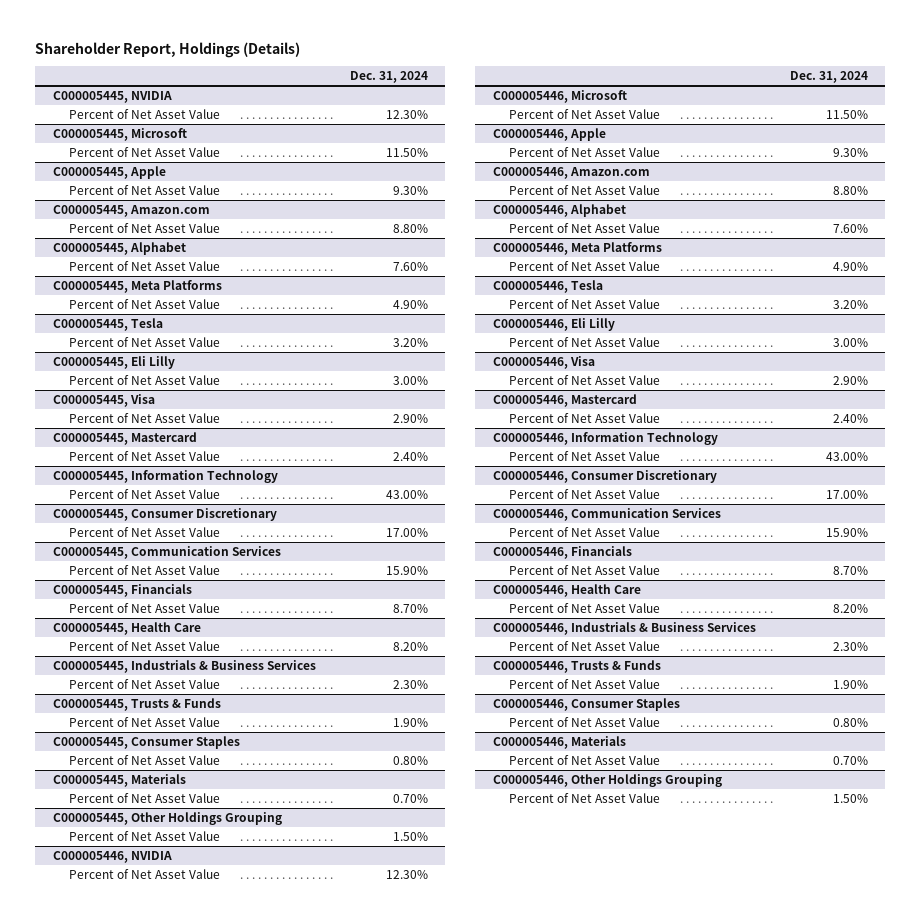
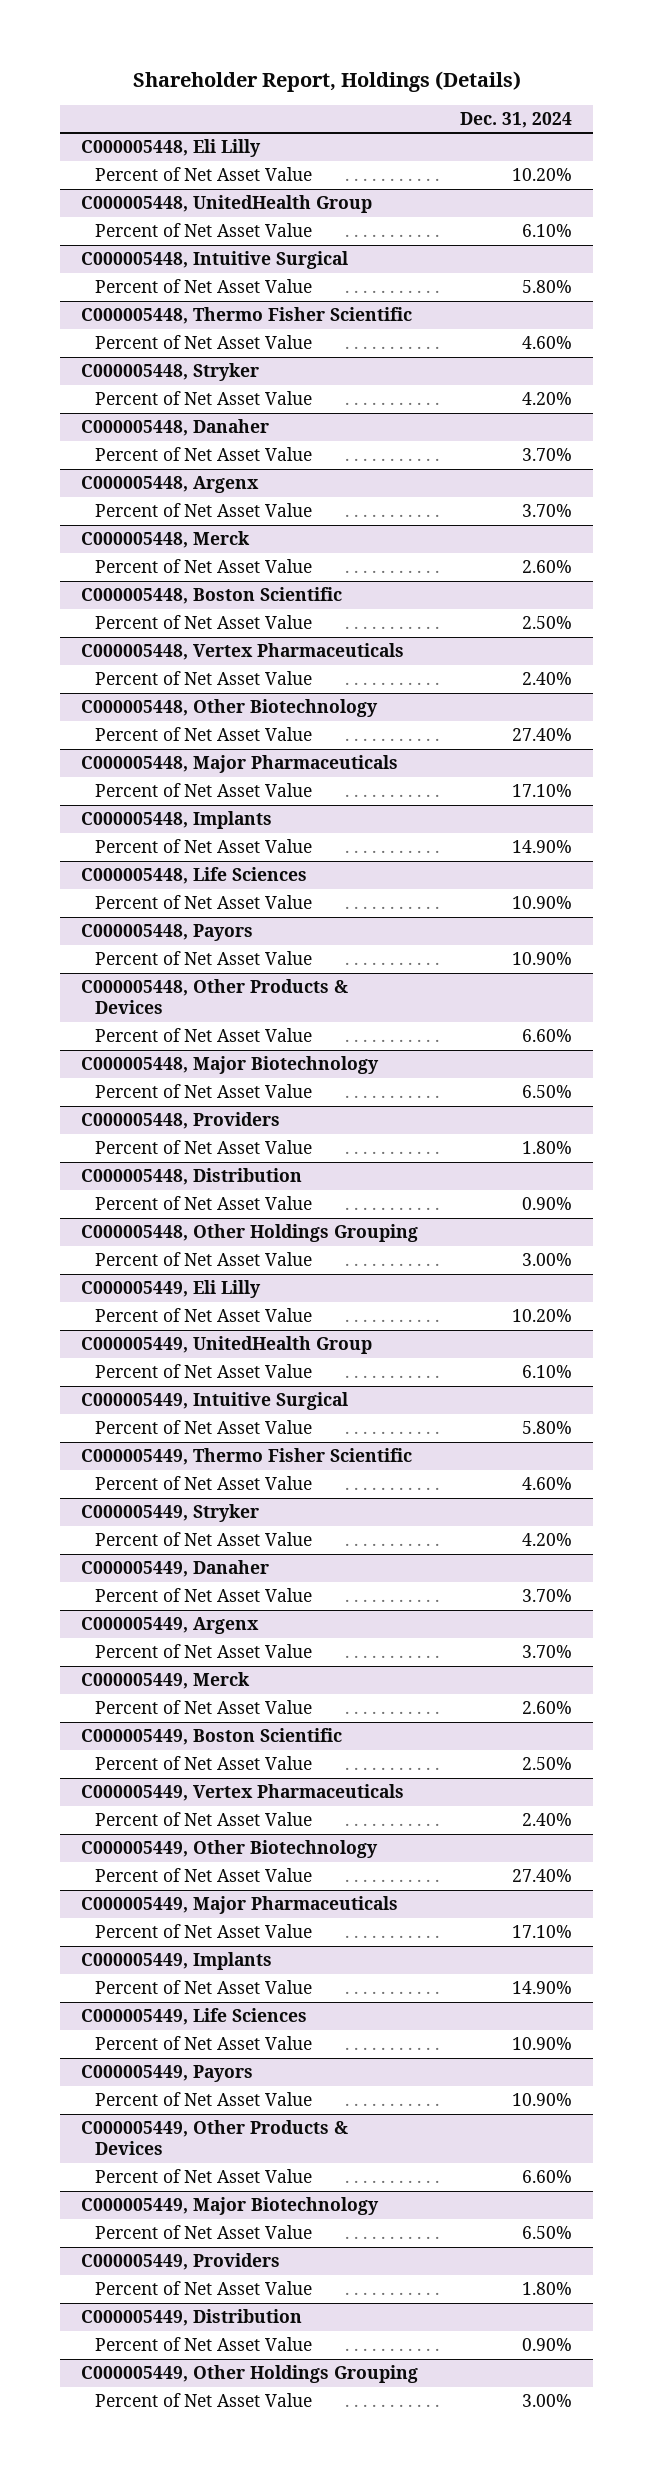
- C000005445, NVIDIA
- Percent of Net Asset Value | 12.30%
- C000005445, Microsoft
- Percent of Net Asset Value | 11.50%
- C000005445, Apple
- Percent of Net Asset Value | 9.30%
- C000005445, Amazon.com
- Percent of Net Asset Value | 8.80%
- C000005445, Alphabet
- Percent of Net Asset Value | 7.60%
- C000005445, Meta Platforms
- Percent of Net Asset Value | 4.90%
- C000005445, Tesla
- Percent of Net Asset Value | 3.20%
- C000005445, Eli Lilly
- Percent of Net Asset Value | 3.00%
- C000005445, Visa
- Percent of Net Asset Value | 2.90%
- C000005445, Mastercard
+ C000005448, Eli Lilly
+ Percent of Net Asset Value | 10.20%
+ C000005448, UnitedHealth Group
+ Percent of Net Asset Value | 6.10%
+ C000005448, Intuitive Surgical
+ Percent of Net Asset Value | 5.80%
+ C000005448, Thermo Fisher Scientific
+ Percent of Net Asset Value | 4.60%
+ C000005448, Stryker
+ Percent of Net Asset Value | 4.20%
+ C000005448, Danaher
+ Percent of Net Asset Value | 3.70%
+ C000005448, Argenx
+ Percent of Net Asset Value | 3.70%
+ C000005448, Merck
+ Percent of Net Asset Value | 2.60%
+ C000005448, Boston Scientific
+ Percent of Net Asset Value | 2.50%
+ C000005448, Vertex Pharmaceuticals
- C000005445, Information Technology
- Percent of Net Asset Value | 43.00%
- C000005445, Consumer Discretionary
- Percent of Net Asset Value | 17.00%
- C000005445, Communication Services
- Percent of Net Asset Value | 15.90%
- C000005445, Financials
- Percent of Net Asset Value | 8.70%
- C000005445, Health Care
- Percent of Net Asset Value | 8.20%
- C000005445, Industrials & Business Services
- Percent of Net Asset Value | 2.30%
- C000005445, Trusts & Funds
- Percent of Net Asset Value | 1.90%
- C000005445, Consumer Staples
- Percent of Net Asset Value | 0.80%
- C000005445, Materials
- Percent of Net Asset Value | 0.70%
- C000005445, Other Holdings Grouping
- Percent of Net Asset Value | 1.50%
- C000005446, NVIDIA
- Percent of Net Asset Value | 12.30%
- C000005446, Microsoft
- Percent of Net Asset Value | 11.50%
- C000005446, Apple
- Percent of Net Asset Value | 9.30%
- C000005446, Amazon.com
- Percent of Net Asset Value | 8.80%
- C000005446, Alphabet
- Percent of Net Asset Value | 7.60%
- C000005446, Meta Platforms
- Percent of Net Asset Value | 4.90%
- C000005446, Tesla
- Percent of Net Asset Value | 3.20%
- C000005446, Eli Lilly
+ C000005448, Other Biotechnology
+ Percent of Net Asset Value | 27.40%
+ C000005448, Major Pharmaceuticals
+ Percent of Net Asset Value | 17.10%
+ C000005448, Implants
+ Percent of Net Asset Value | 14.90%
+ C000005448, Life Sciences
+ Percent of Net Asset Value | 10.90%
+ C000005448, Payors
+ Percent of Net Asset Value | 10.90%
+ C000005448, Other Products & Devices
+ Percent of Net Asset Value | 6.60%
+ C000005448, Major Biotechnology
+ Percent of Net Asset Value | 6.50%
+ C000005448, Providers
+ Percent of Net Asset Value | 1.80%
+ C000005448, Distribution
+ Percent of Net Asset Value | 0.90%
+ C000005448, Other Holdings Grouping
- C000005446, Visa
- Percent of Net Asset Value | 2.90%
- C000005446, Mastercard
+ C000005449, Eli Lilly
+ Percent of Net Asset Value | 10.20%
+ C000005449, UnitedHealth Group
+ Percent of Net Asset Value | 6.10%
+ C000005449, Intuitive Surgical
+ Percent of Net Asset Value | 5.80%
+ C000005449, Thermo Fisher Scientific
+ Percent of Net Asset Value | 4.60%
+ C000005449, Stryker
+ Percent of Net Asset Value | 4.20%
+ C000005449, Danaher
+ Percent of Net Asset Value | 3.70%
+ C000005449, Argenx
+ Percent of Net Asset Value | 3.70%
+ C000005449, Merck
+ Percent of Net Asset Value | 2.60%
+ C000005449, Boston Scientific
+ Percent of Net Asset Value | 2.50%
+ C000005449, Vertex Pharmaceuticals
- C000005446, Information Technology
- Percent of Net Asset Value | 43.00%
- C000005446, Consumer Discretionary
- Percent of Net Asset Value | 17.00%
- C000005446, Communication Services
- Percent of Net Asset Value | 15.90%
- C000005446, Financials
- Percent of Net Asset Value | 8.70%
- C000005446, Health Care
- Percent of Net Asset Value | 8.20%
- C000005446, Industrials & Business Services
- Percent of Net Asset Value | 2.30%
- C000005446, Trusts & Funds
- Percent of Net Asset Value | 1.90%
- C000005446, Consumer Staples
- Percent of Net Asset Value | 0.80%
- C000005446, Materials
- Percent of Net Asset Value | 0.70%
- C000005446, Other Holdings Grouping
- Percent of Net Asset Value | 1.50%
+ C000005449, Other Biotechnology
+ Percent of Net Asset Value | 27.40%
+ C000005449, Major Pharmaceuticals
+ Percent of Net Asset Value | 17.10%
+ C000005449, Implants
+ Percent of Net Asset Value | 14.90%
+ C000005449, Life Sciences
+ Percent of Net Asset Value | 10.90%
+ C000005449, Payors
+ Percent of Net Asset Value | 10.90%
+ C000005449, Other Products & Devices
+ Percent of Net Asset Value | 6.60%
+ C000005449, Major Biotechnology
+ Percent of Net Asset Value | 6.50%
+ C000005449, Providers
+ Percent of Net Asset Value | 1.80%
+ C000005449, Distribution
+ Percent of Net Asset Value | 0.90%
+ C000005449, Other Holdings Grouping
+ Percent of Net Asset Value | 3.00%

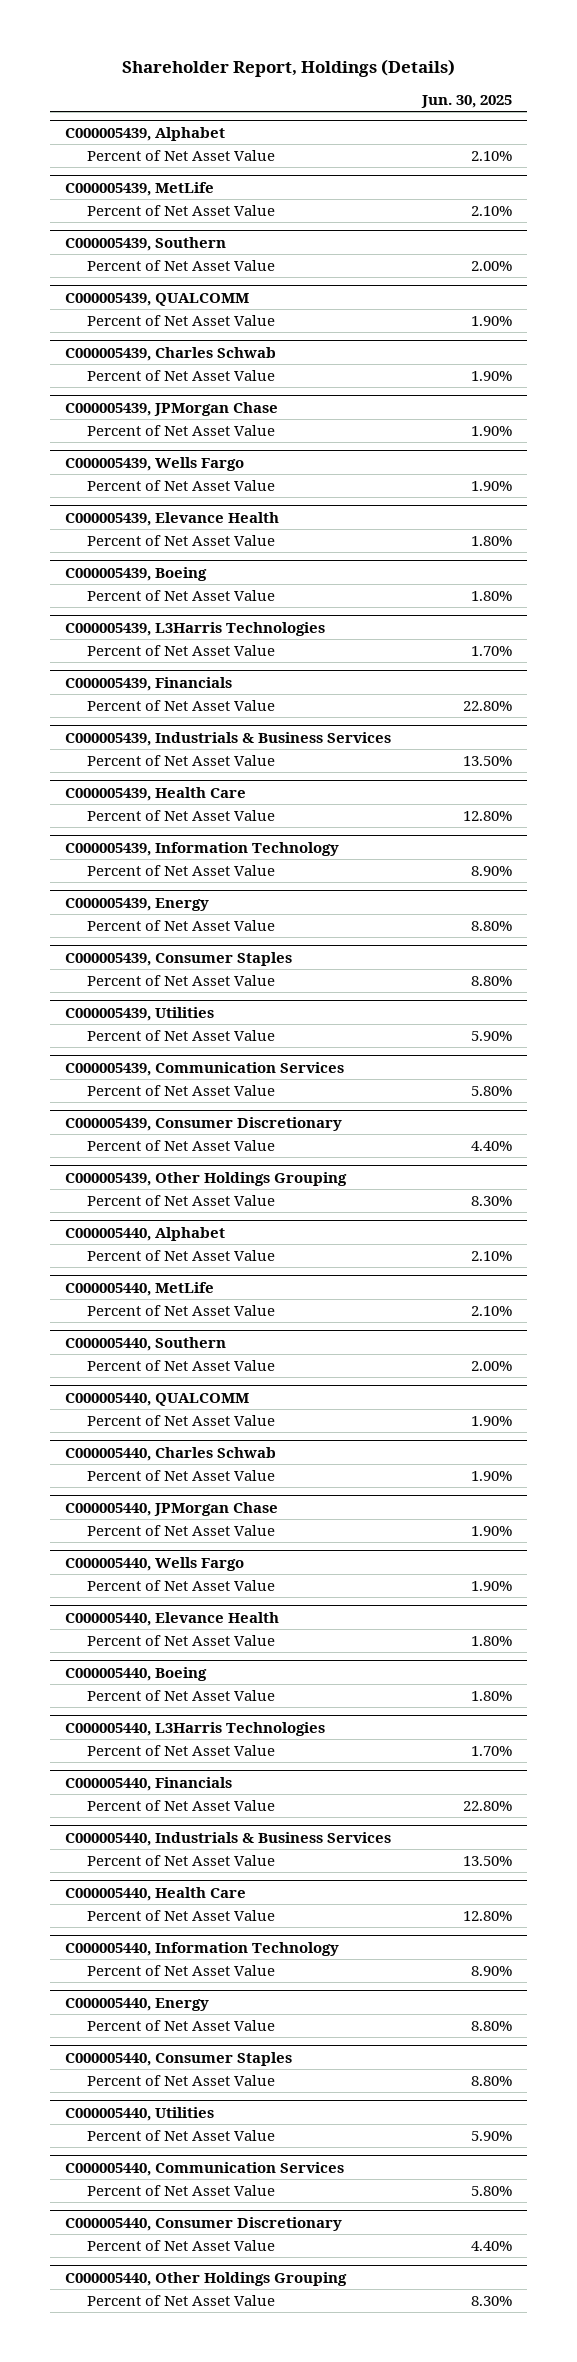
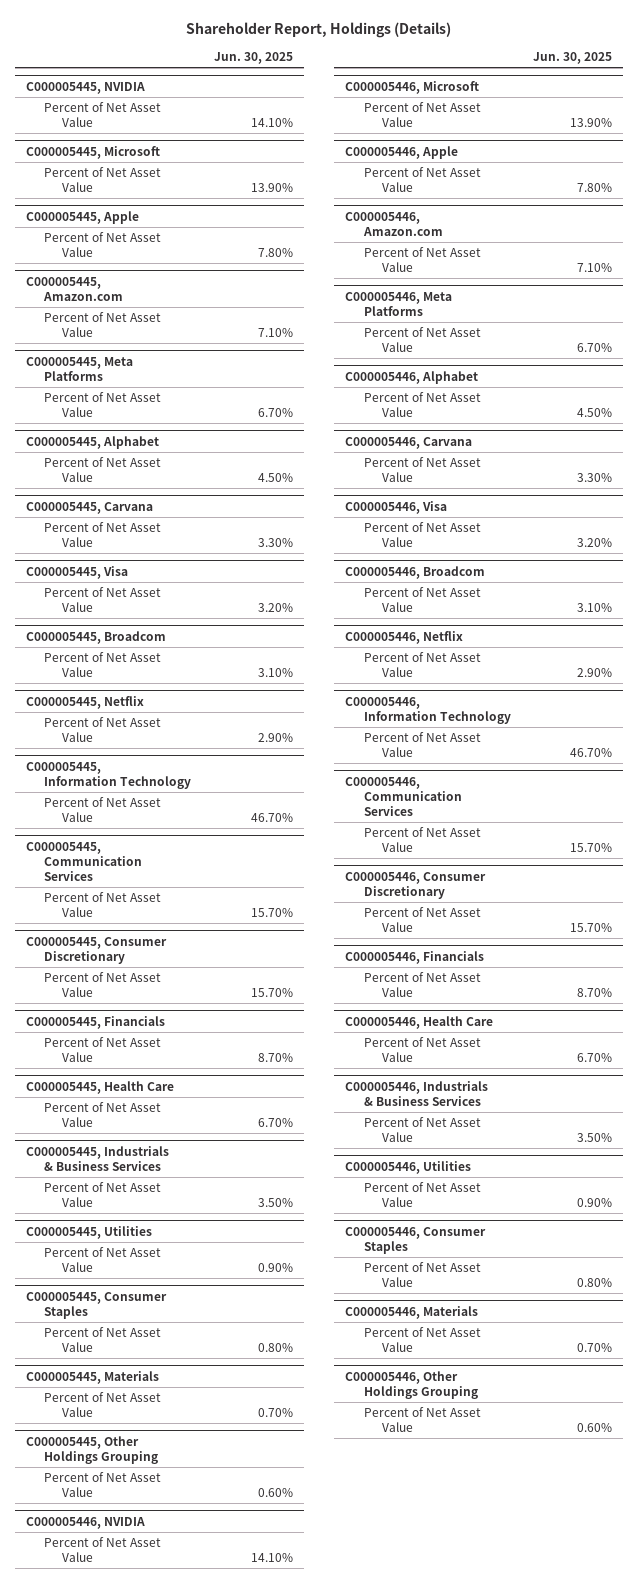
- C000005439, Alphabet
- Percent of Net Asset Value | 2.10%
- C000005439, MetLife
- Percent of Net Asset Value | 2.10%
- C000005439, Southern
- Percent of Net Asset Value | 2.00%
- C000005439, QUALCOMM
- Percent of Net Asset Value | 1.90%
- C000005439, Charles Schwab
- Percent of Net Asset Value | 1.90%
- C000005439, JPMorgan Chase
- Percent of Net Asset Value | 1.90%
- C000005439, Wells Fargo
- Percent of Net Asset Value | 1.90%
- C000005439, Elevance Health
- Percent of Net Asset Value | 1.80%
- C000005439, Boeing
- Percent of Net Asset Value | 1.80%
- C000005439, L3Harris Technologies
- Percent of Net Asset Value | 1.70%
- C000005439, Financials
- Percent of Net Asset Value | 22.80%
- C000005439, Industrials & Business Services
- Percent of Net Asset Value | 13.50%
- C000005439, Health Care
- Percent of Net Asset Value | 12.80%
- C000005439, Information Technology
- Percent of Net Asset Value | 8.90%
- C000005439, Energy
- Percent of Net Asset Value | 8.80%
- C000005439, Consumer Staples
- Percent of Net Asset Value | 8.80%
- C000005439, Utilities
- Percent of Net Asset Value | 5.90%
- C000005439, Communication Services
- Percent of Net Asset Value | 5.80%
- C000005439, Consumer Discretionary
- Percent of Net Asset Value | 4.40%
- C000005439, Other Holdings Grouping
- Percent of Net Asset Value | 8.30%
- C000005440, Alphabet
- Percent of Net Asset Value | 2.10%
- C000005440, MetLife
- Percent of Net Asset Value | 2.10%
- C000005440, Southern
- Percent of Net Asset Value | 2.00%
- C000005440, QUALCOMM
- Percent of Net Asset Value | 1.90%
- C000005440, Charles Schwab
- Percent of Net Asset Value | 1.90%
- C000005440, JPMorgan Chase
- Percent of Net Asset Value | 1.90%
- C000005440, Wells Fargo
- Percent of Net Asset Value | 1.90%
- C000005440, Elevance Health
- Percent of Net Asset Value | 1.80%
- C000005440, Boeing
- Percent of Net Asset Value | 1.80%
- C000005440, L3Harris Technologies
- Percent of Net Asset Value | 1.70%
- C000005440, Financials
- Percent of Net Asset Value | 22.80%
- C000005440, Industrials & Business Services
- Percent of Net Asset Value | 13.50%
- C000005440, Health Care
- Percent of Net Asset Value | 12.80%
- C000005440, Information Technology
- Percent of Net Asset Value | 8.90%
- C000005440, Energy
- Percent of Net Asset Value | 8.80%
- C000005440, Consumer Staples
- Percent of Net Asset Value | 8.80%
- C000005440, Utilities
- Percent of Net Asset Value | 5.90%
- C000005440, Communication Services
- Percent of Net Asset Value | 5.80%
- C000005440, Consumer Discretionary
- Percent of Net Asset Value | 4.40%
- C000005440, Other Holdings Grouping
- Percent of Net Asset Value | 8.30%
+ C000005445, NVIDIA
+ Percent of Net Asset Value | 14.10%
+ C000005445, Microsoft
+ Percent of Net Asset Value | 13.90%
+ C000005445, Apple
+ Percent of Net Asset Value | 7.80%
+ C000005445, Amazon.com
+ Percent of Net Asset Value | 7.10%
+ C000005445, Meta Platforms
+ Percent of Net Asset Value | 6.70%
+ C000005445, Alphabet
+ Percent of Net Asset Value | 4.50%
+ C000005445, Carvana
+ Percent of Net Asset Value | 3.30%
+ C000005445, Visa
+ Percent of Net Asset Value | 3.20%
+ C000005445, Broadcom
+ Percent of Net Asset Value | 3.10%
+ C000005445, Netflix
+ Percent of Net Asset Value | 2.90%
+ C000005445, Information Technology
+ Percent of Net Asset Value | 46.70%
+ C000005445, Communication Services
+ Percent of Net Asset Value | 15.70%
+ C000005445, Consumer Discretionary
+ Percent of Net Asset Value | 15.70%
+ C000005445, Financials
+ Percent of Net Asset Value | 8.70%
+ C000005445, Health Care
+ Percent of Net Asset Value | 6.70%
+ C000005445, Industrials & Business Services
+ Percent of Net Asset Value | 3.50%
+ C000005445, Utilities
+ Percent of Net Asset Value | 0.90%
+ C000005445, Consumer Staples
+ Percent of Net Asset Value | 0.80%
+ C000005445, Materials
+ Percent of Net Asset Value | 0.70%
+ C000005445, Other Holdings Grouping
+ Percent of Net Asset Value | 0.60%
+ C000005446, NVIDIA
+ Percent of Net Asset Value | 14.10%
+ C000005446, Microsoft
+ Percent of Net Asset Value | 13.90%
+ C000005446, Apple
+ Percent of Net Asset Value | 7.80%
+ C000005446, Amazon.com
+ Percent of Net Asset Value | 7.10%
+ C000005446, Meta Platforms
+ Percent of Net Asset Value | 6.70%
+ C000005446, Alphabet
+ Percent of Net Asset Value | 4.50%
+ C000005446, Carvana
+ Percent of Net Asset Value | 3.30%
+ C000005446, Visa
+ Percent of Net Asset Value | 3.20%
+ C000005446, Broadcom
+ Percent of Net Asset Value | 3.10%
+ C000005446, Netflix
+ Percent of Net Asset Value | 2.90%
+ C000005446, Information Technology
+ Percent of Net Asset Value | 46.70%
+ C000005446, Communication Services
+ Percent of Net Asset Value | 15.70%
+ C000005446, Consumer Discretionary
+ Percent of Net Asset Value | 15.70%
+ C000005446, Financials
+ Percent of Net Asset Value | 8.70%
+ C000005446, Health Care
+ Percent of Net Asset Value | 6.70%
+ C000005446, Industrials & Business Services
+ Percent of Net Asset Value | 3.50%
+ C000005446, Utilities
+ Percent of Net Asset Value | 0.90%
+ C000005446, Consumer Staples
+ Percent of Net Asset Value | 0.80%
+ C000005446, Materials
+ Percent of Net Asset Value | 0.70%
+ C000005446, Other Holdings Grouping
+ Percent of Net Asset Value | 0.60%

